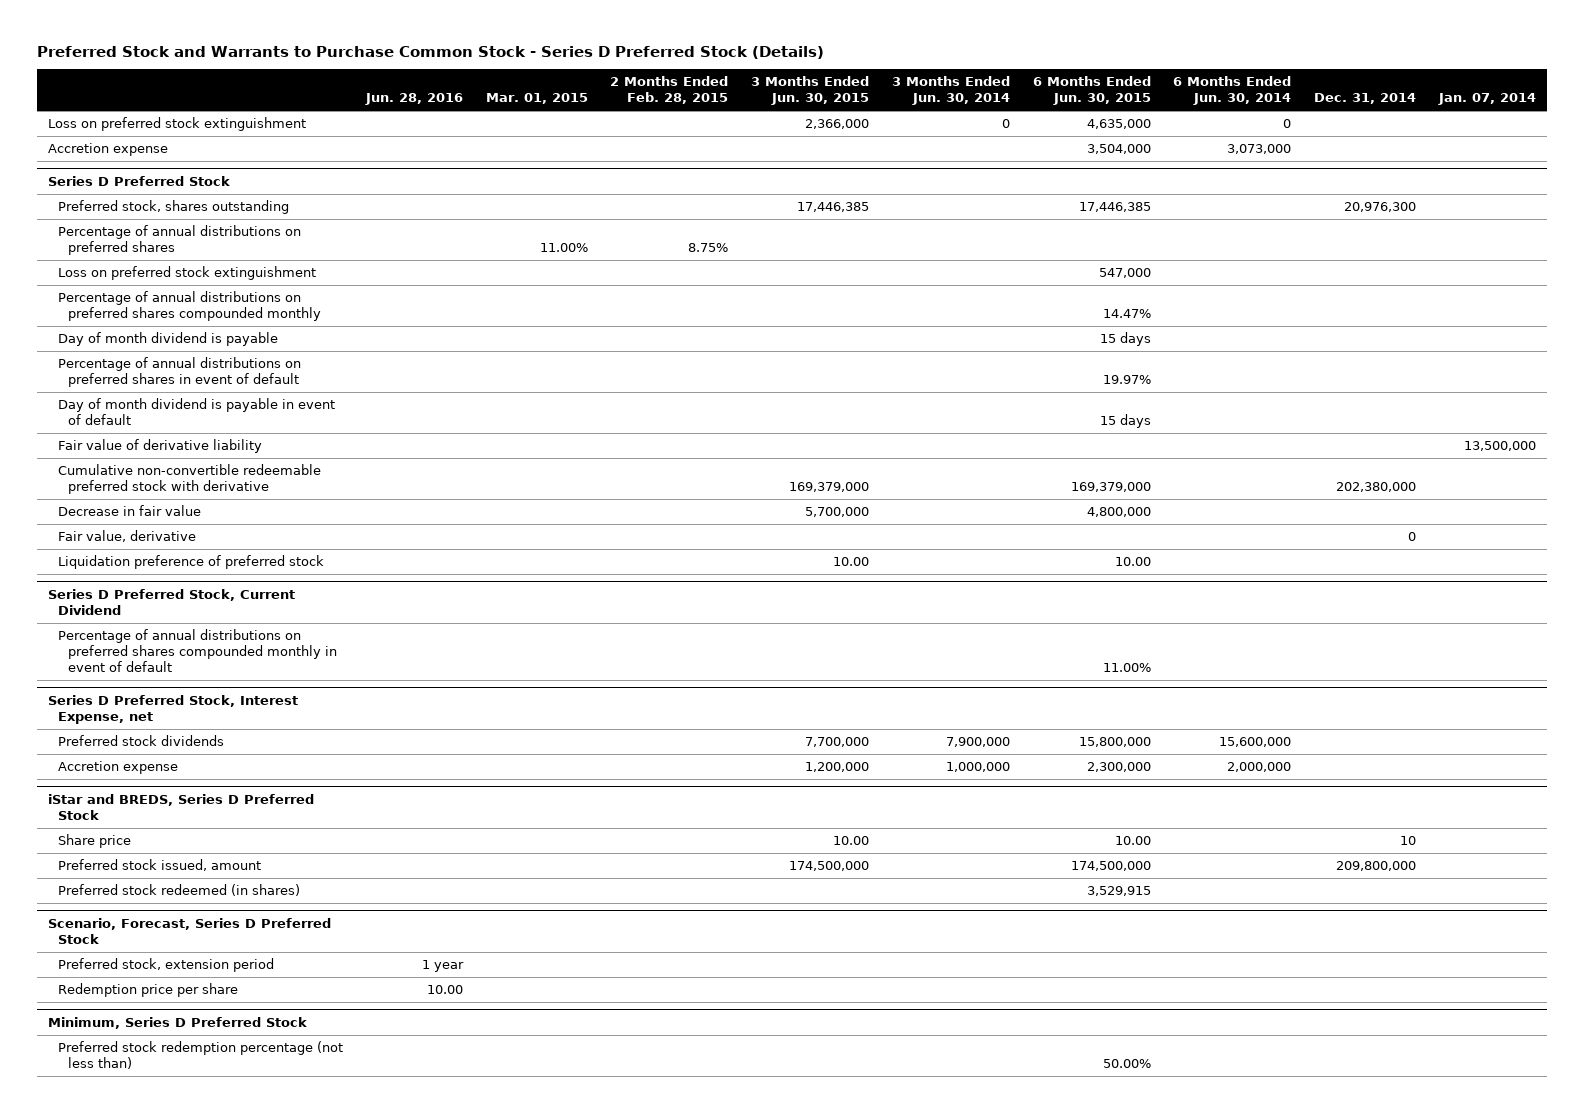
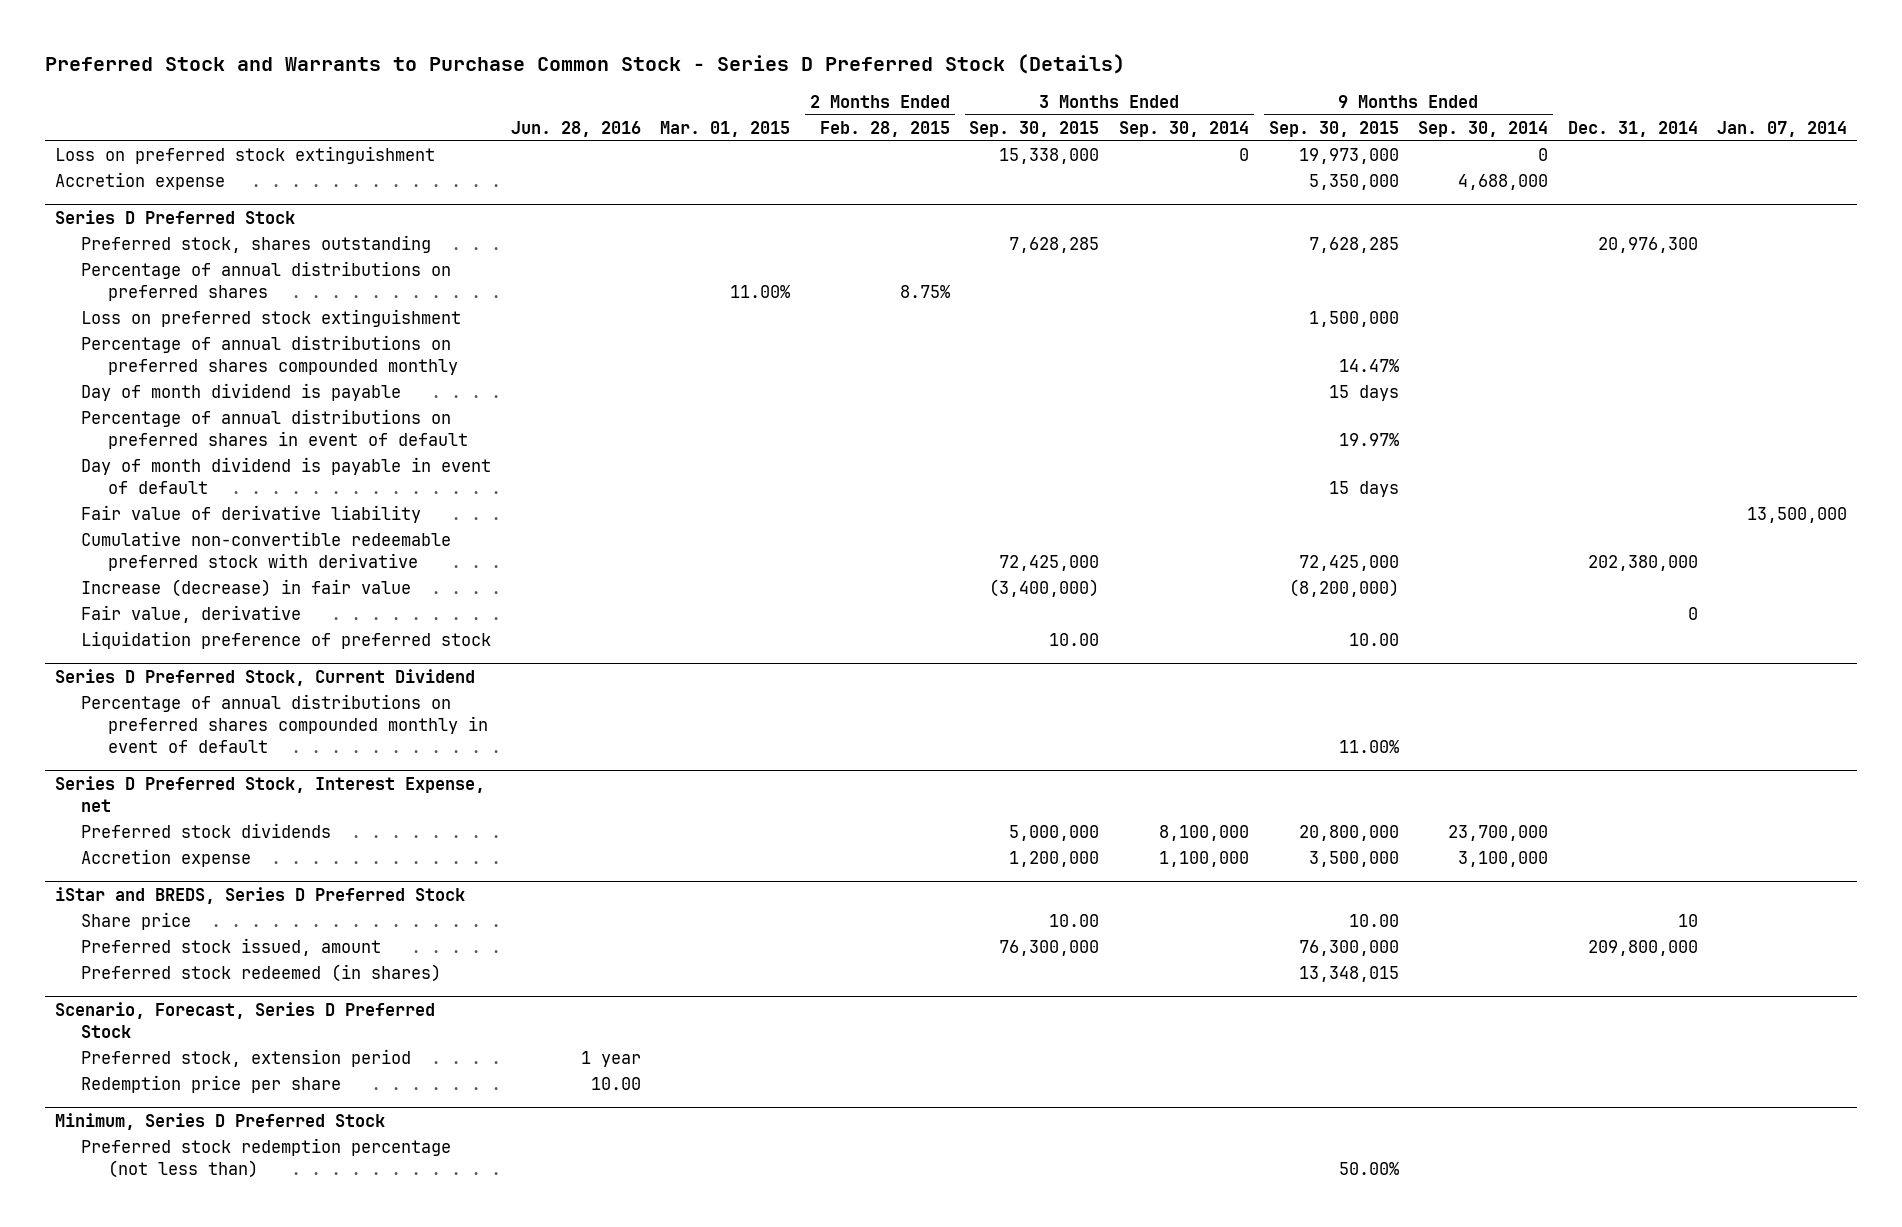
- | Jun. 28, 2016 | Mar. 01, 2015 | 2 Months Ended Feb. 28, 2015 | 3 Months Ended Jun. 30, 2015 | 3 Months Ended Jun. 30, 2014 | 6 Months Ended Jun. 30, 2015 | 6 Months Ended Jun. 30, 2014 | Dec. 31, 2014 | Jan. 07, 2014
+ | Jun. 28, 2016 | Mar. 01, 2015 | 2 Months Ended Feb. 28, 2015 | 3 Months Ended Sep. 30, 2015 | 3 Months Ended Sep. 30, 2014 | 9 Months Ended Sep. 30, 2015 | 9 Months Ended Sep. 30, 2014 | Dec. 31, 2014 | Jan. 07, 2014
@ Series D Preferred Stock
- Decrease in fair value | | | | 5,700,000 | | 4,800,000 | | |
+ Increase (decrease) in fair value | | | | (3,400,000) | | (8,200,000) | | |

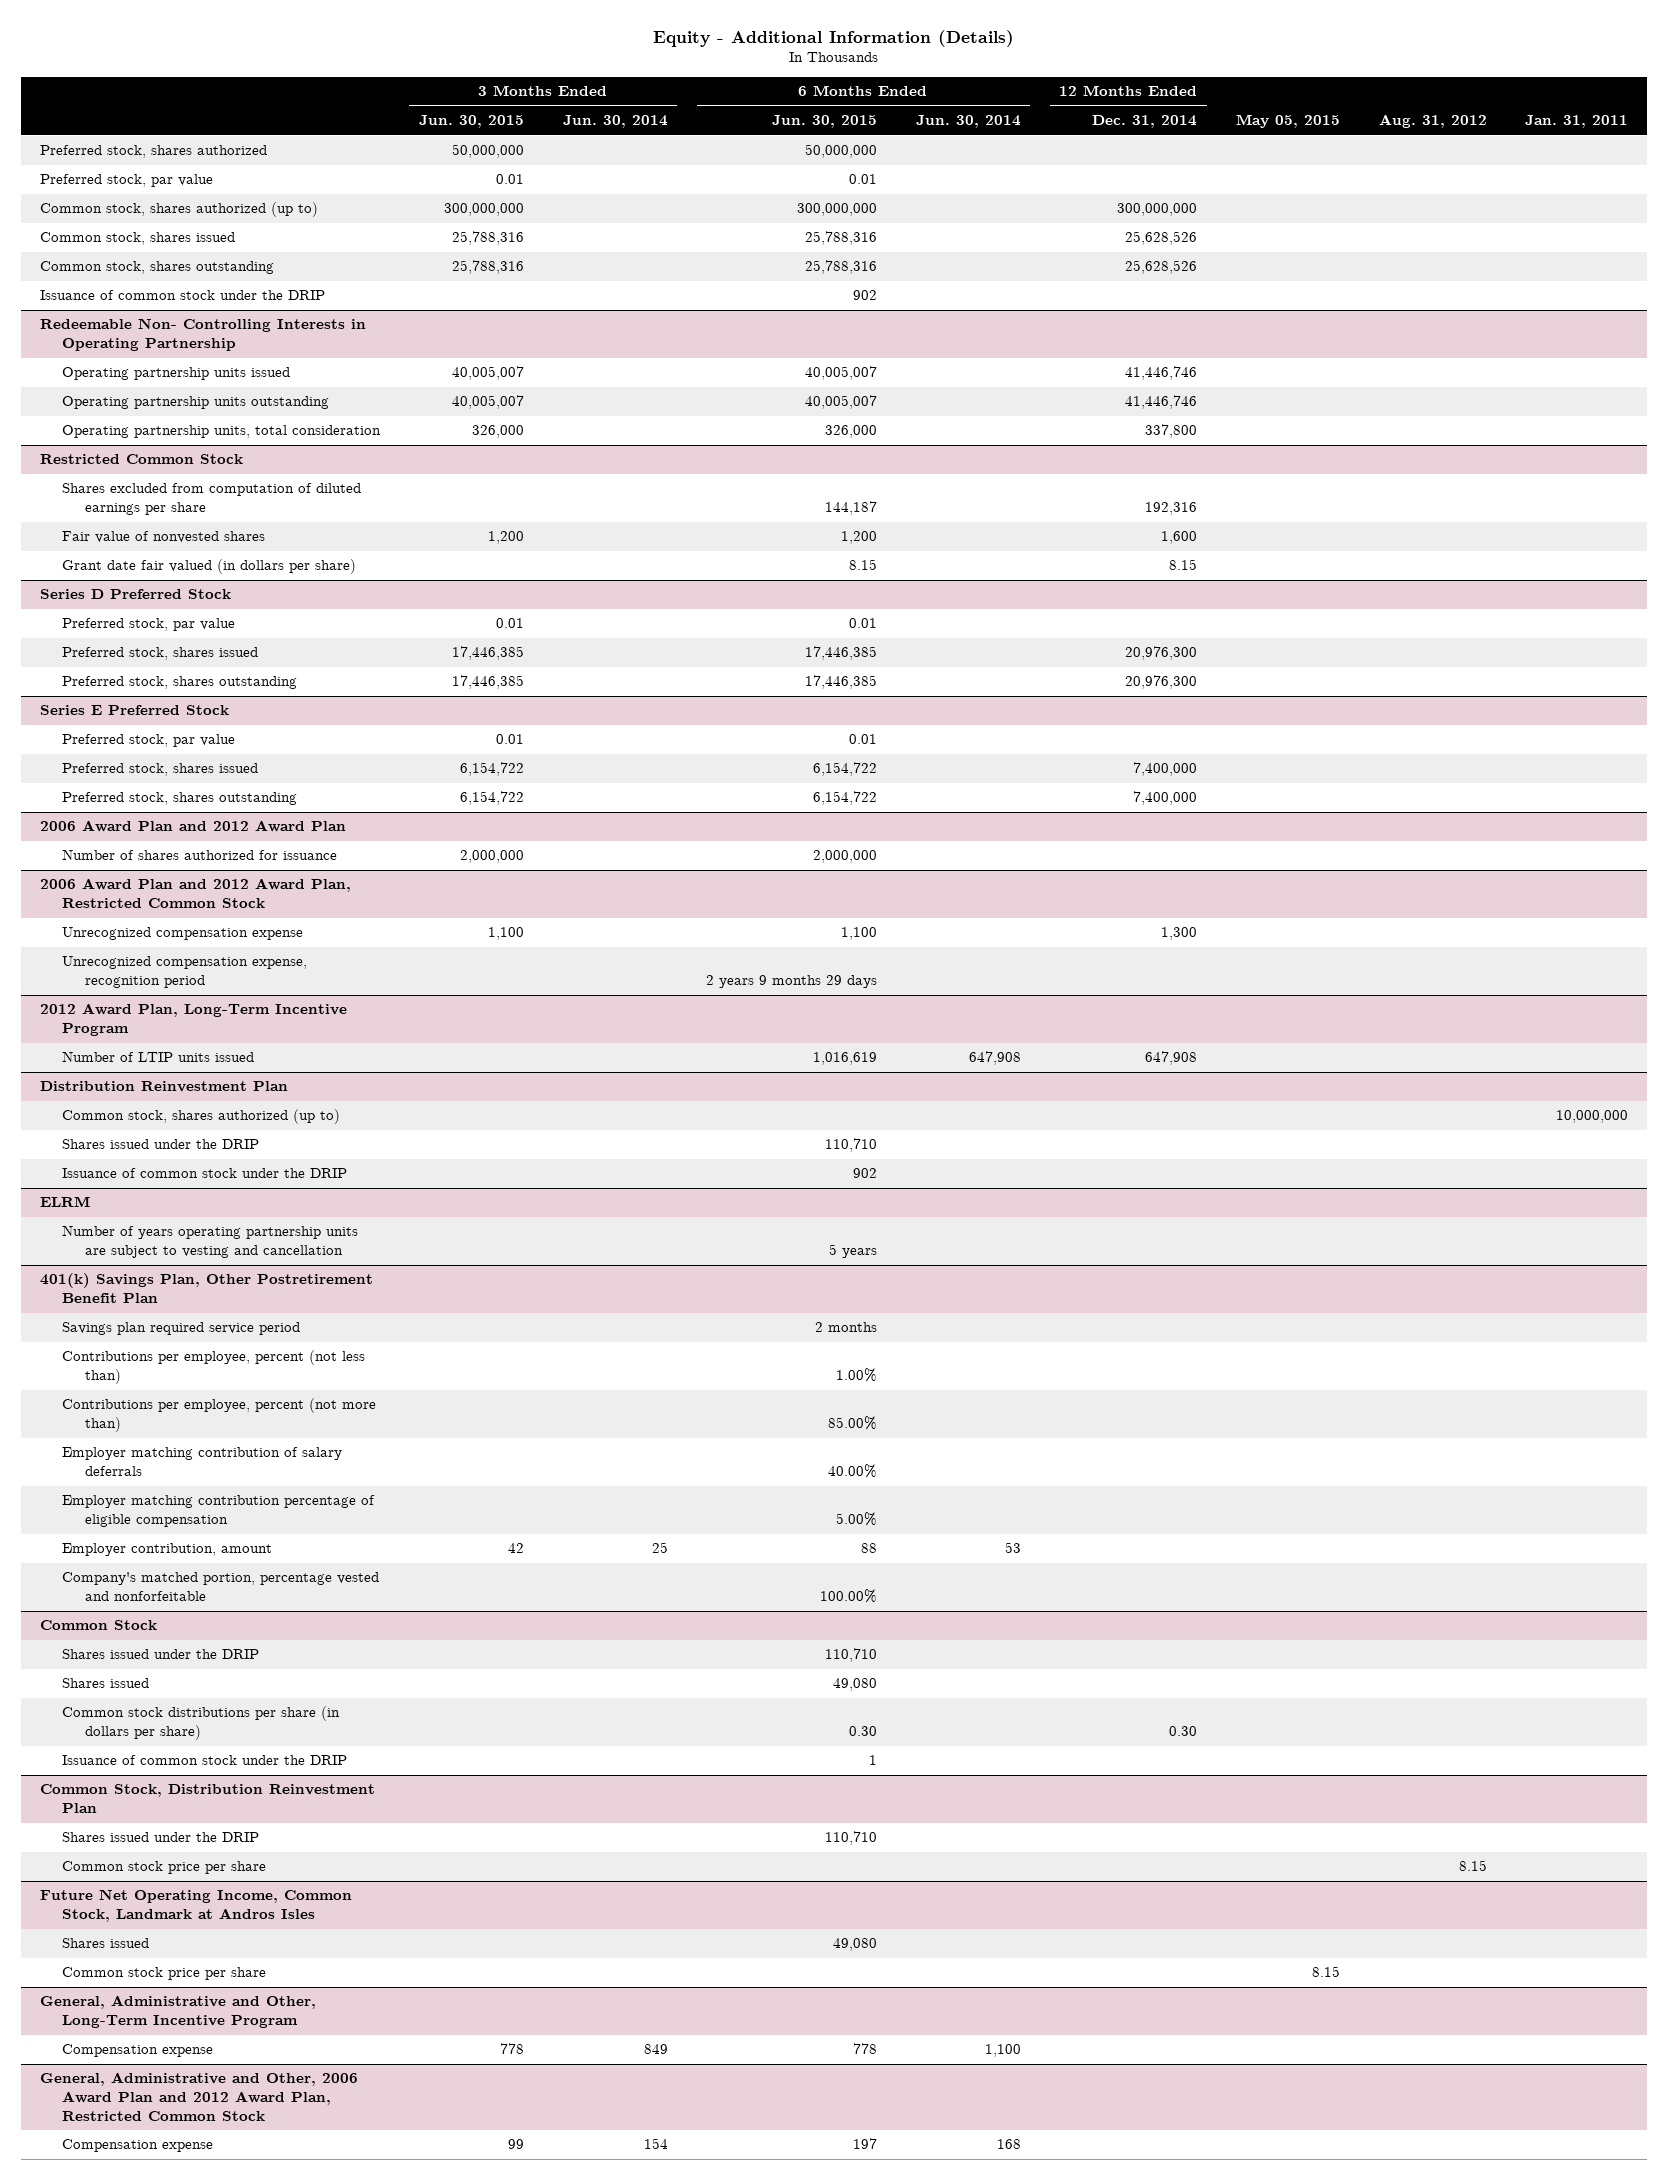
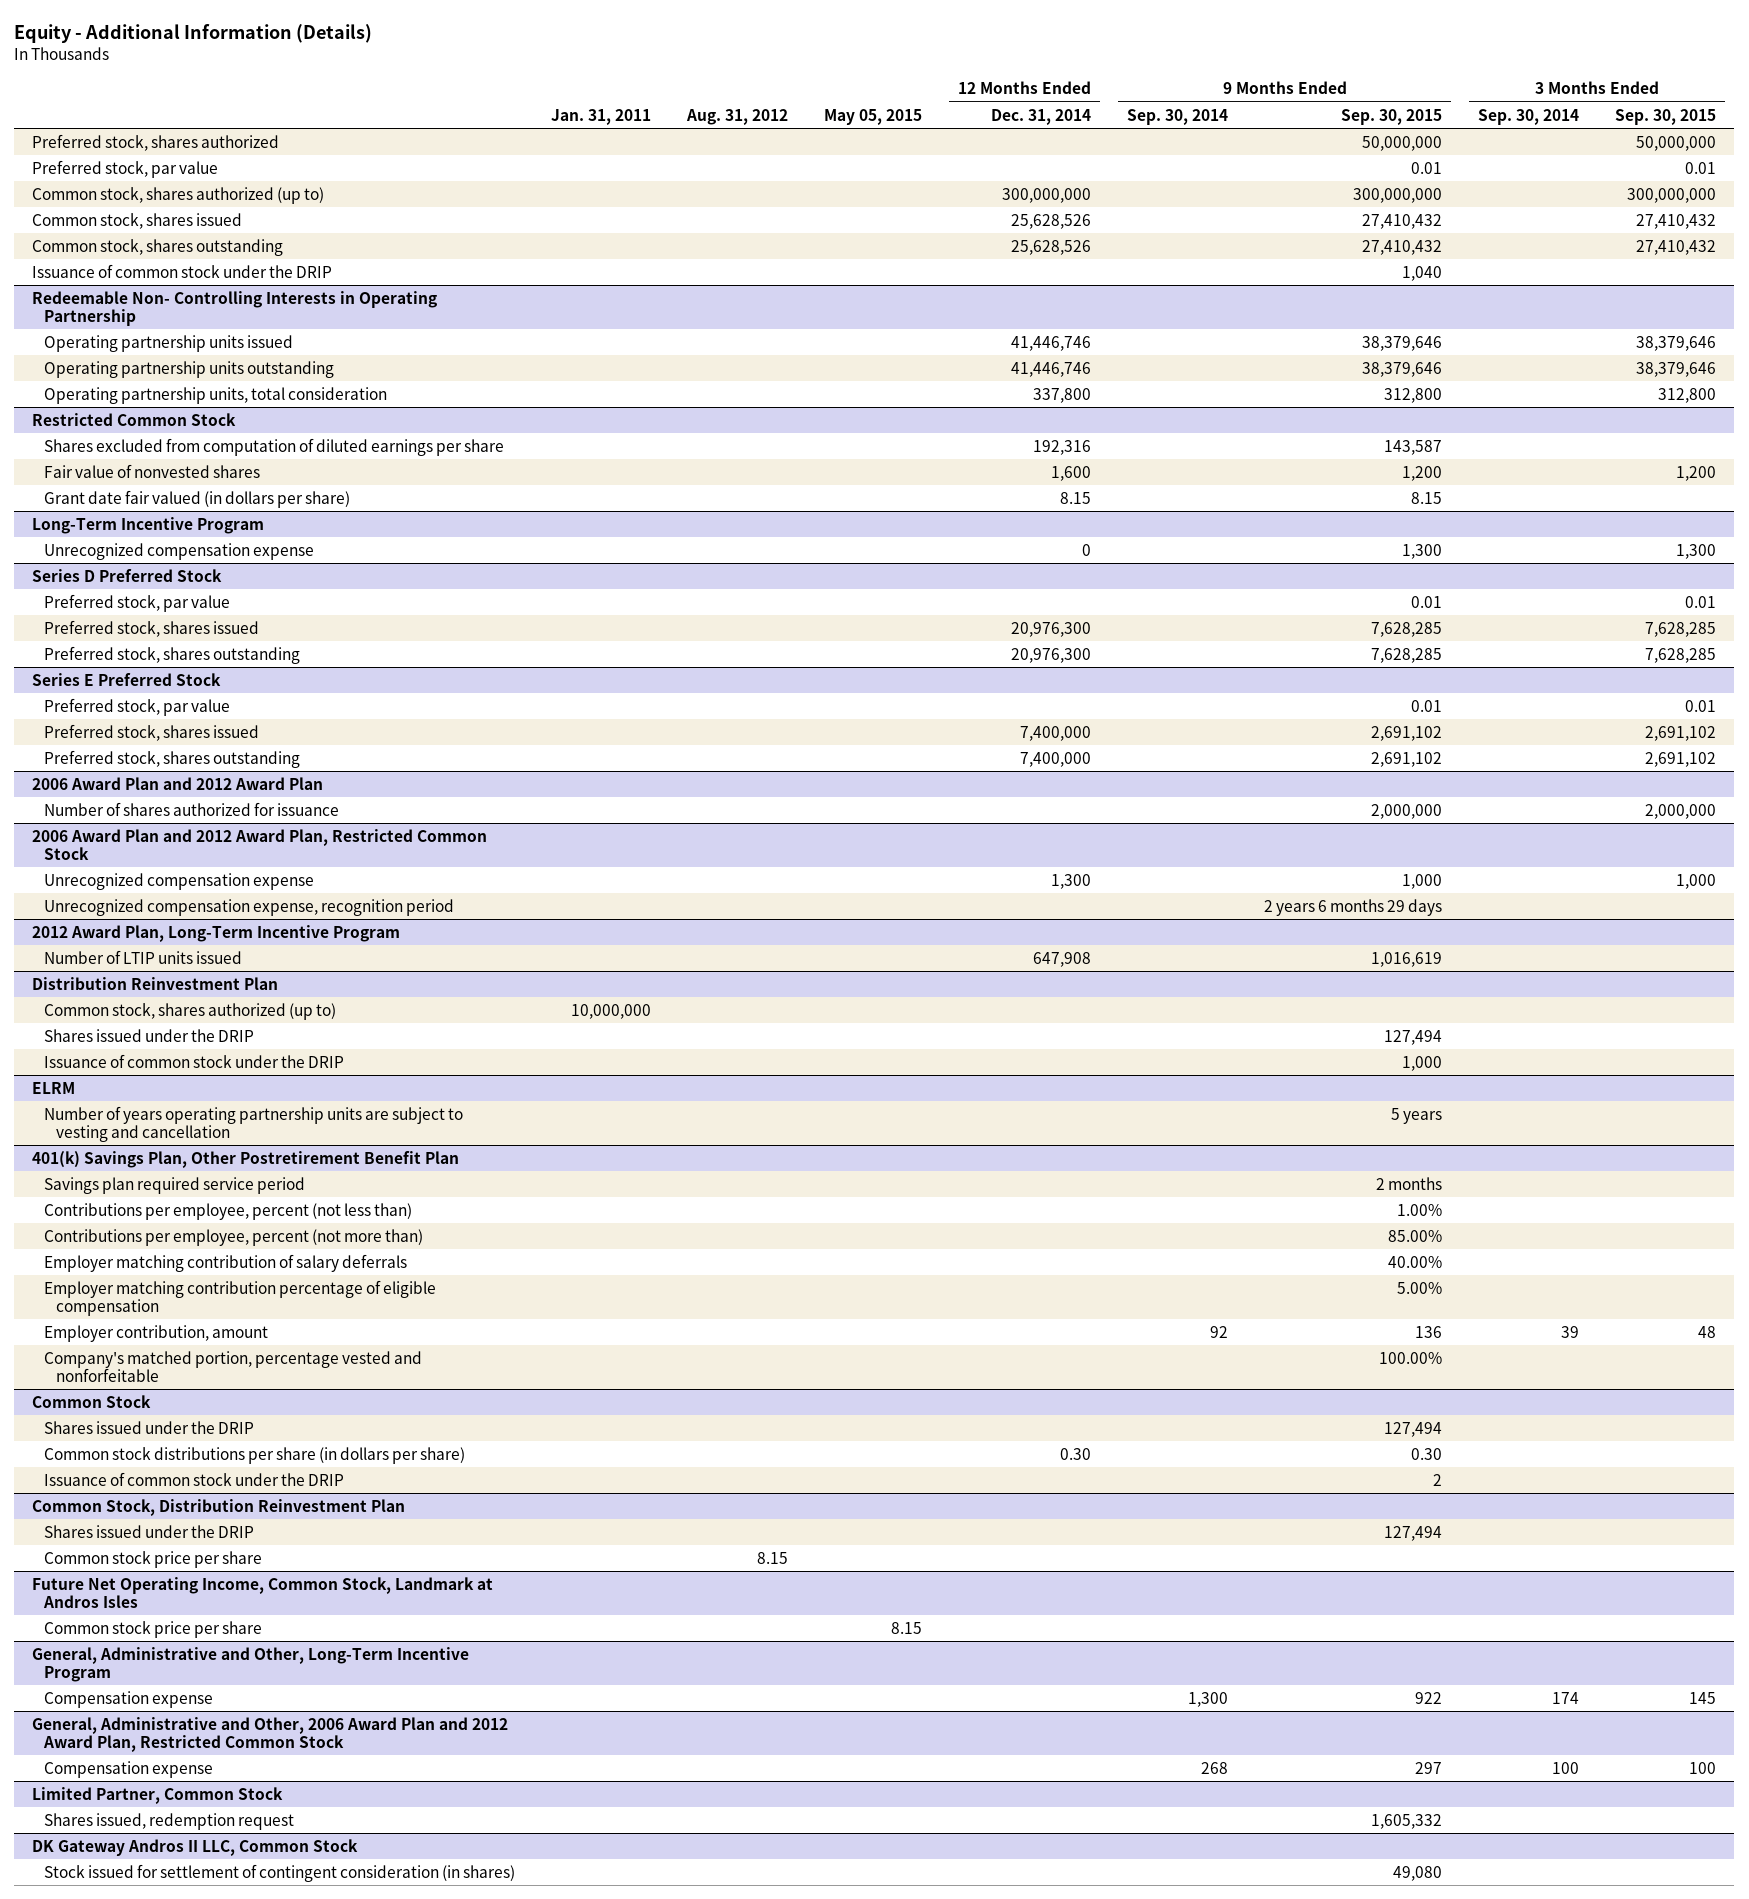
- | 3 Months Ended Jun. 30, 2015 | 3 Months Ended Jun. 30, 2014 | 6 Months Ended Jun. 30, 2015 | 6 Months Ended Jun. 30, 2014 | 12 Months Ended Dec. 31, 2014 | May 05, 2015 | Aug. 31, 2012 | Jan. 31, 2011
+ | Jan. 31, 2011 | Aug. 31, 2012 | May 05, 2015 | 12 Months Ended Dec. 31, 2014 | 9 Months Ended Sep. 30, 2014 | 9 Months Ended Sep. 30, 2015 | 3 Months Ended Sep. 30, 2014 | 3 Months Ended Sep. 30, 2015
+ Long-Term Incentive Program
+ Unrecognized compensation expense | | | | 0 | | 1,300 | | 1,300
@ Common Stock
- Shares issued | | | 49,080 | | | | |
@ Future Net Operating Income, Common Stock, Landmark at Andros Isles
- Shares issued | | | 49,080 | | | | |
+ Limited Partner, Common Stock
+ Shares issued, redemption request | | | | | | 1,605,332 | |
+ DK Gateway Andros II LLC, Common Stock
+ Stock issued for settlement of contingent consideration (in shares) | | | | | | 49,080 | |

